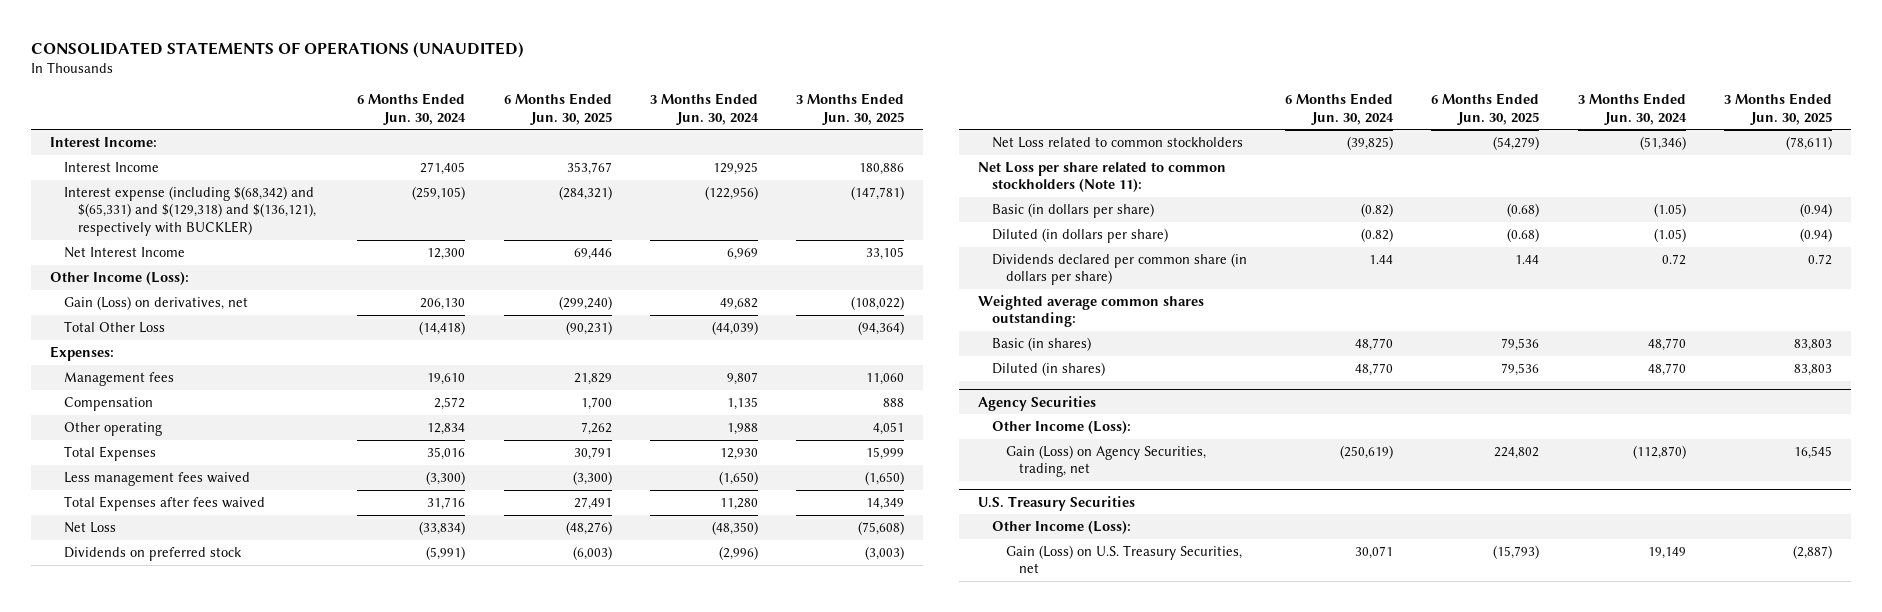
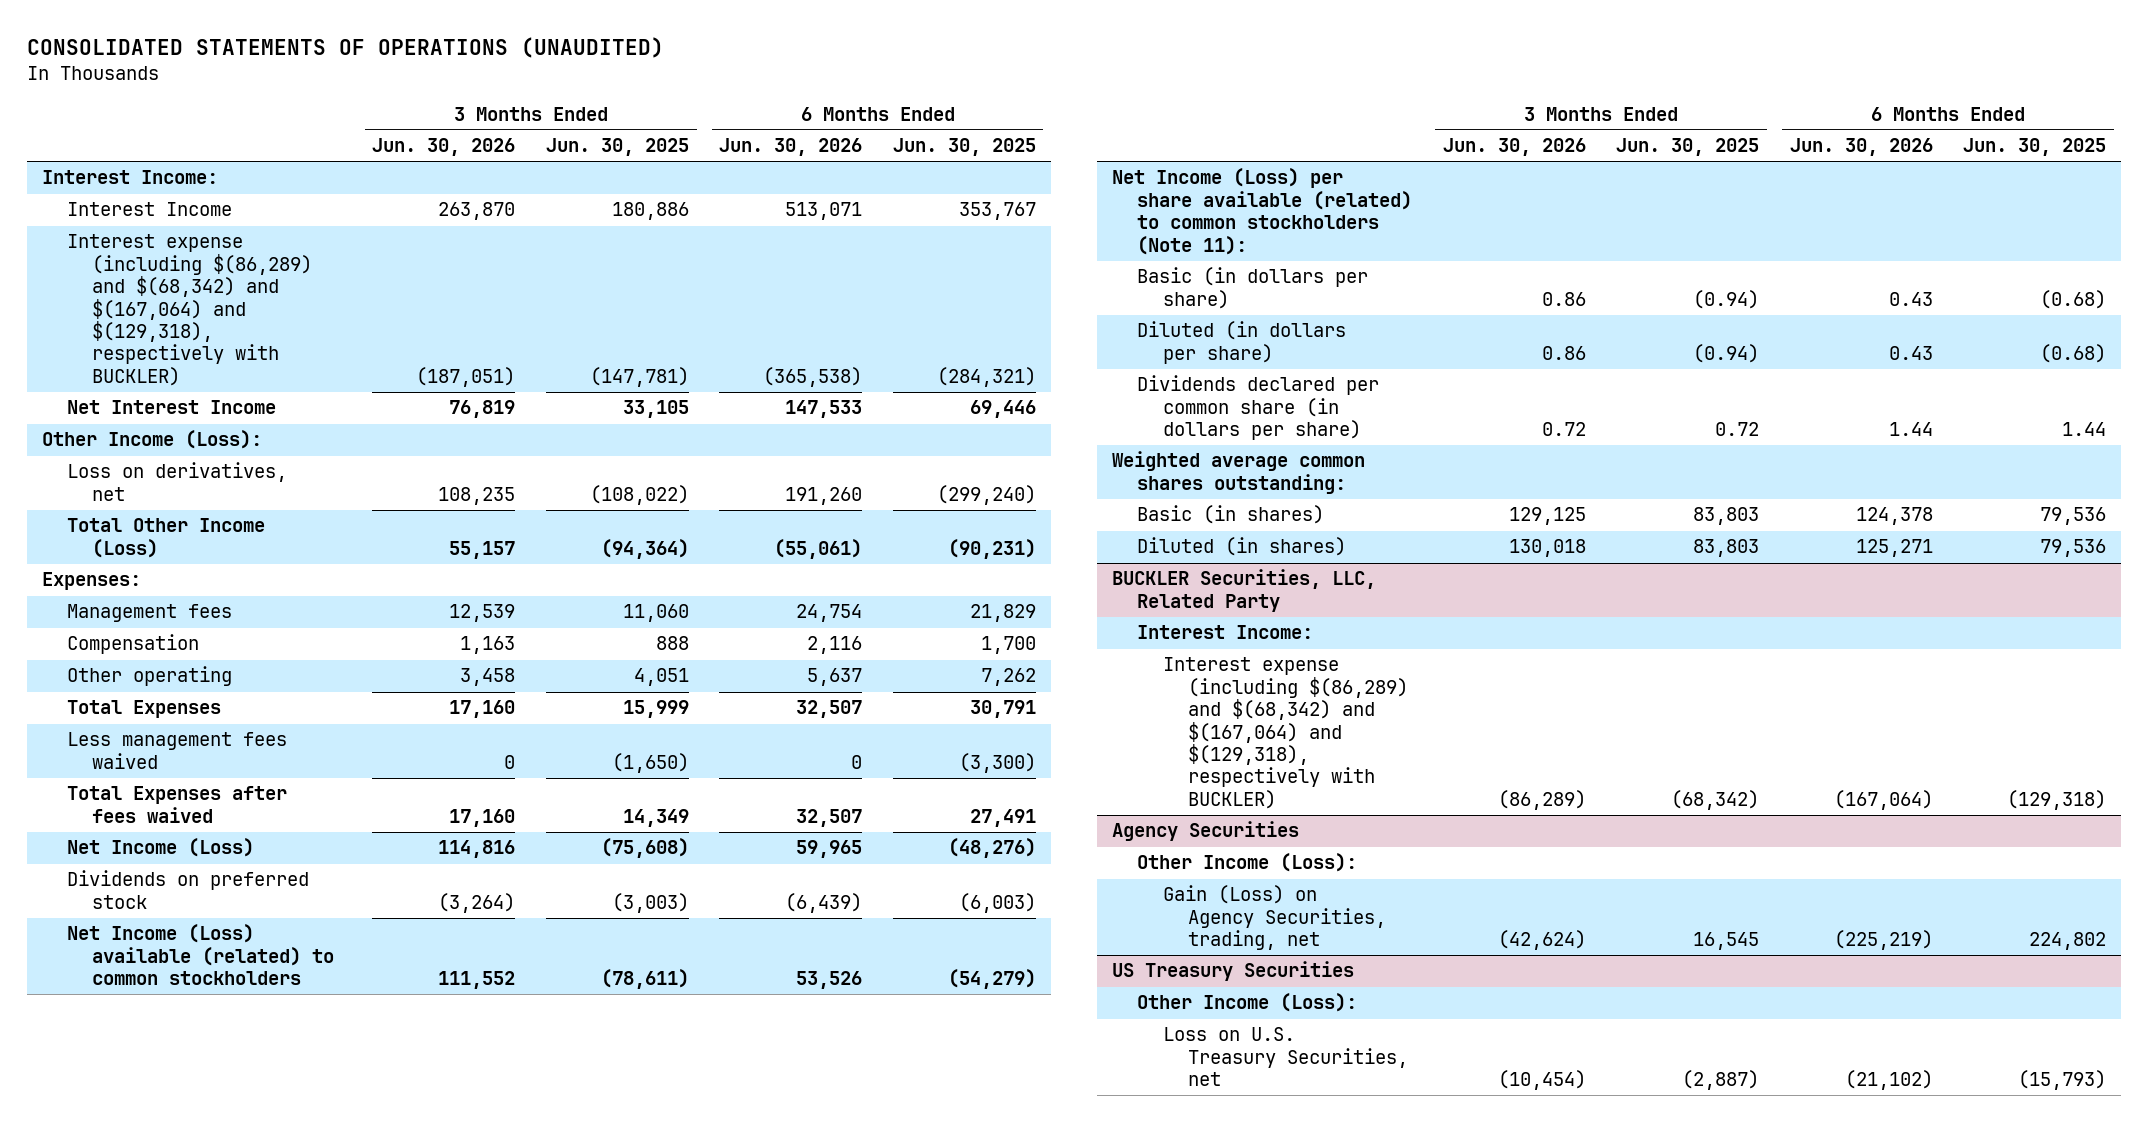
- | 6 Months Ended Jun. 30, 2024 | 6 Months Ended Jun. 30, 2025 | 3 Months Ended Jun. 30, 2024 | 3 Months Ended Jun. 30, 2025
+ | 3 Months Ended Jun. 30, 2026 | 3 Months Ended Jun. 30, 2025 | 6 Months Ended Jun. 30, 2026 | 6 Months Ended Jun. 30, 2025
- Interest expense (including $(68,342) and $(65,331) and $(129,318) and $(136,121), respectively with BUCKLER) | (259,105) | (284,321) | (122,956) | (147,781)
+ Interest expense (including $(86,289) and $(68,342) and $(167,064) and $(129,318), respectively with BUCKLER) | (187,051) | (147,781) | (365,538) | (284,321)
- Gain (Loss) on derivatives, net | 206,130 | (299,240) | 49,682 | (108,022)
- Total Other Loss | (14,418) | (90,231) | (44,039) | (94,364)
+ Loss on derivatives, net | 108,235 | (108,022) | 191,260 | (299,240)
+ Total Other Income (Loss) | 55,157 | (94,364) | (55,061) | (90,231)
- Net Loss | (33,834) | (48,276) | (48,350) | (75,608)
+ Net Income (Loss) | 114,816 | (75,608) | 59,965 | (48,276)
- Net Loss related to common stockholders | (39,825) | (54,279) | (51,346) | (78,611)
- Net Loss per share related to common stockholders (Note 11):
+ Net Income (Loss) available (related) to common stockholders | 111,552 | (78,611) | 53,526 | (54,279)
+ Net Income (Loss) per share available (related) to common stockholders (Note 11):
+ BUCKLER Securities, LLC, Related Party
+ Interest Income:
+ Interest expense (including $(86,289) and $(68,342) and $(167,064) and $(129,318), respectively with BUCKLER) | (86,289) | (68,342) | (167,064) | (129,318)
- U.S. Treasury Securities
+ US Treasury Securities
- Gain (Loss) on U.S. Treasury Securities, net | 30,071 | (15,793) | 19,149 | (2,887)
+ Loss on U.S. Treasury Securities, net | (10,454) | (2,887) | (21,102) | (15,793)

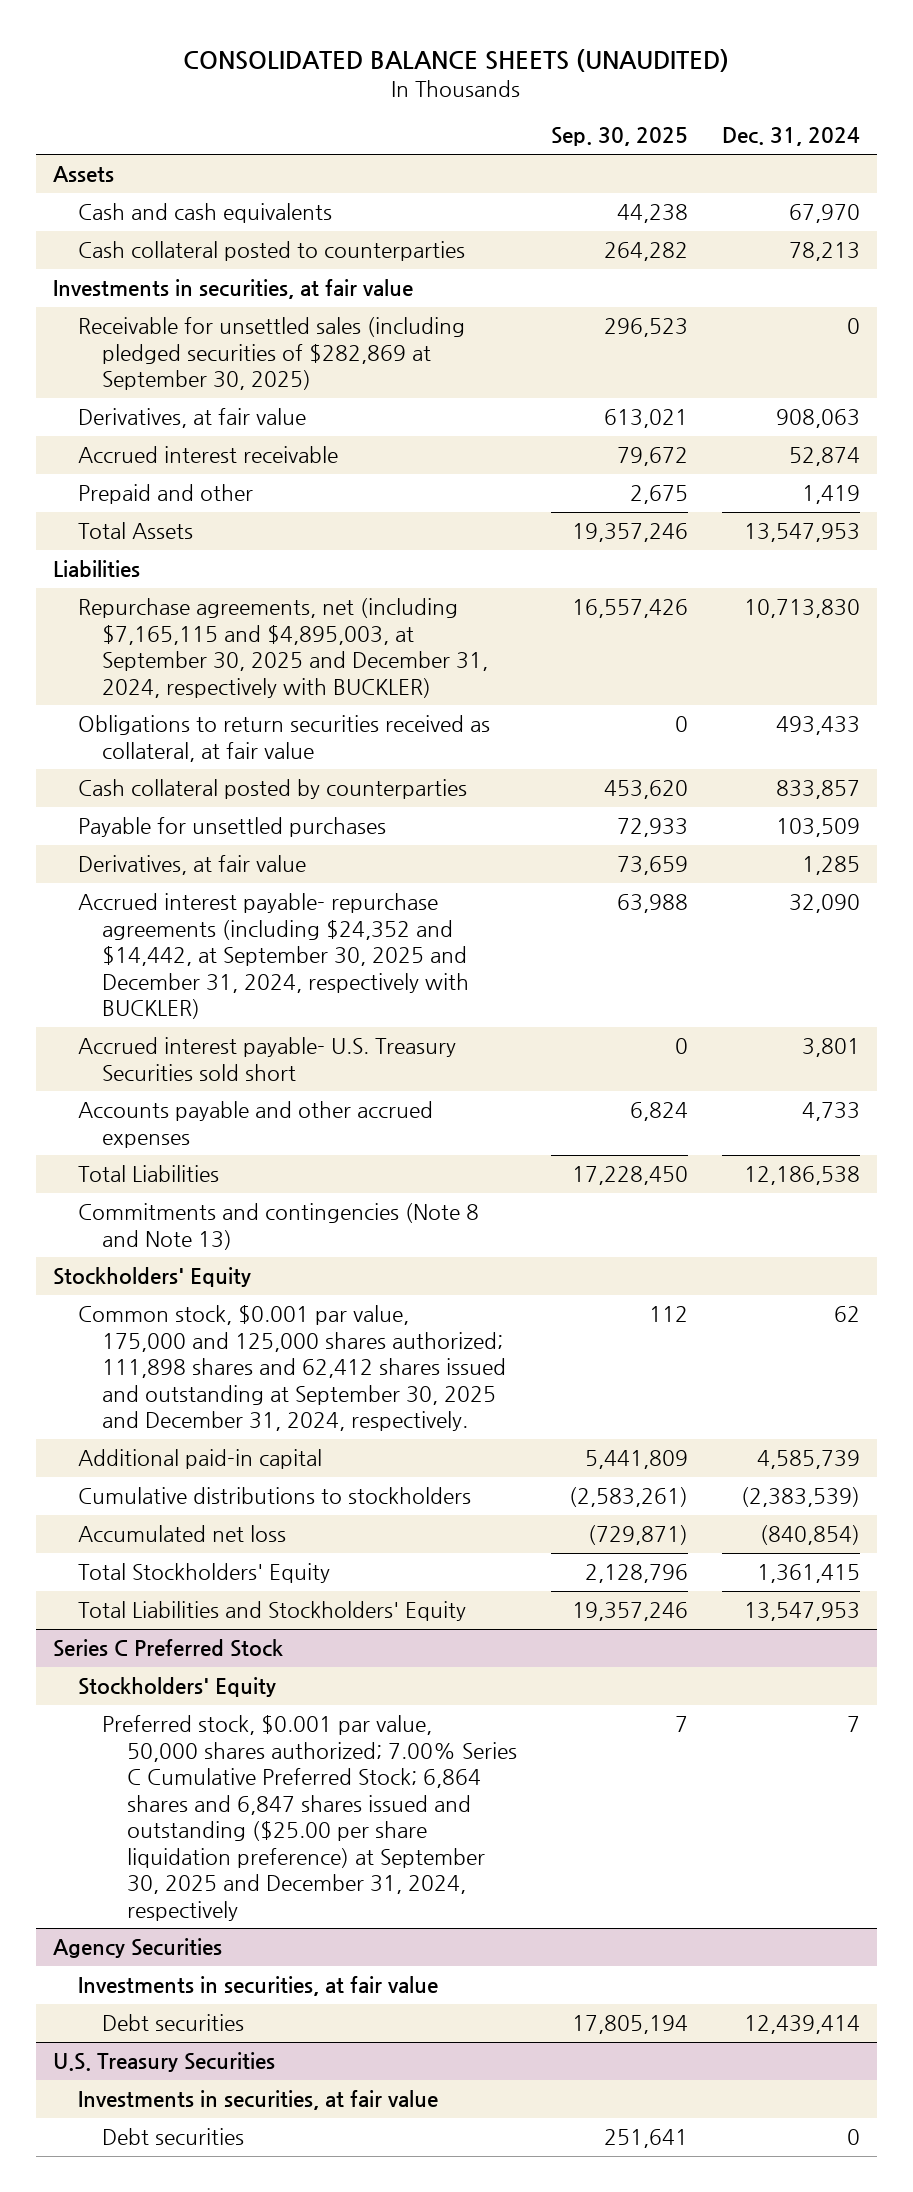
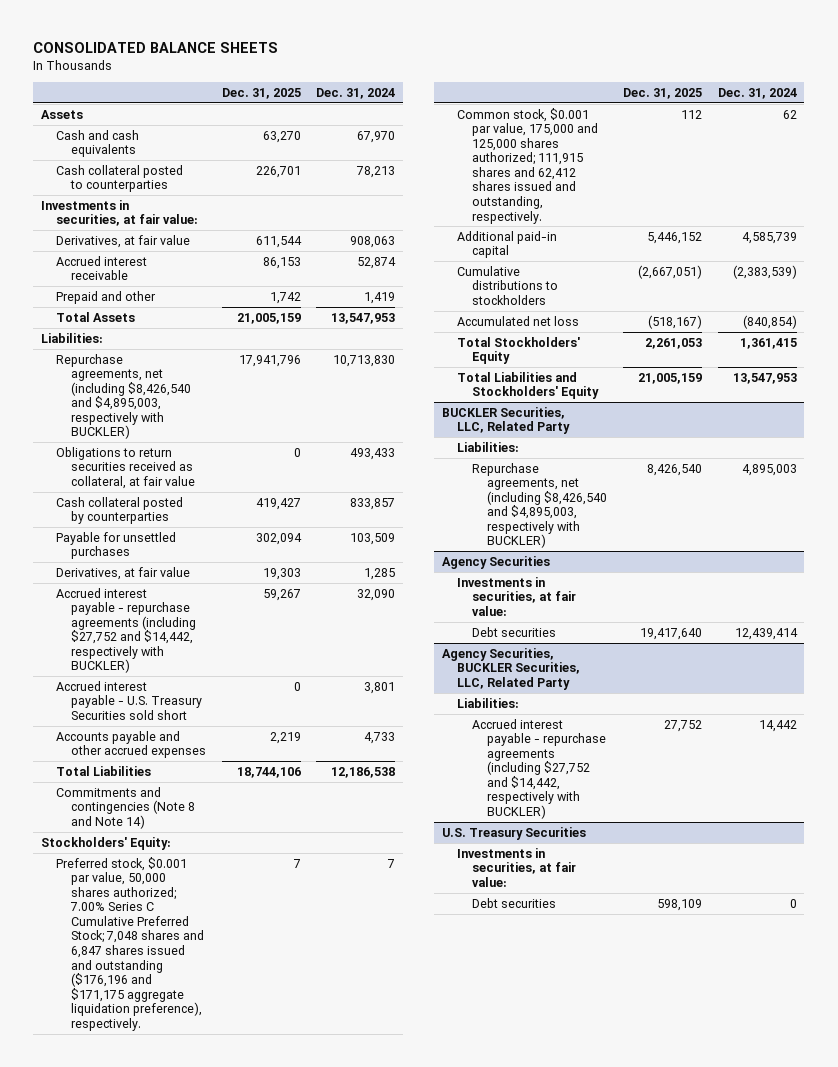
- CONSOLIDATED BALANCE SHEETS (UNAUDITED)
+ CONSOLIDATED BALANCE SHEETS
- | Sep. 30, 2025 | Dec. 31, 2024
+ | Dec. 31, 2025 | Dec. 31, 2024
- Investments in securities, at fair value
- Receivable for unsettled sales (including pledged securities of $282,869 at September 30, 2025) | 296,523 | 0
+ Investments in securities, at fair value:
- Liabilities
- Repurchase agreements, net (including $7,165,115 and $4,895,003, at September 30, 2025 and December 31, 2024, respectively with BUCKLER) | 16,557,426 | 10,713,830
+ Liabilities:
+ Repurchase agreements, net (including $8,426,540 and $4,895,003, respectively with BUCKLER) | 17,941,796 | 10,713,830
- Accrued interest payable- repurchase agreements (including $24,352 and $14,442, at September 30, 2025 and December 31, 2024, respectively with BUCKLER) | 63,988 | 32,090
- Accrued interest payable- U.S. Treasury Securities sold short | 0 | 3,801
+ Accrued interest payable - repurchase agreements (including $27,752 and $14,442, respectively with BUCKLER) | 59,267 | 32,090
+ Accrued interest payable - U.S. Treasury Securities sold short | 0 | 3,801
- Commitments and contingencies (Note 8 and Note 13)
- Stockholders' Equity
- Common stock, $0.001 par value, 175,000 and 125,000 shares authorized; 111,898 shares and 62,412 shares issued and outstanding at September 30, 2025 and December 31, 2024, respectively. | 112 | 62
+ Commitments and contingencies (Note 8 and Note 14)
+ Stockholders' Equity:
+ Preferred stock, $0.001 par value, 50,000 shares authorized; 7.00% Series C Cumulative Preferred Stock; 7,048 shares and 6,847 shares issued and outstanding ($176,196 and $171,175 aggregate liquidation preference), respectively. | 7 | 7
+ Common stock, $0.001 par value, 175,000 and 125,000 shares authorized; 111,915 shares and 62,412 shares issued and outstanding, respectively. | 112 | 62
- Series C Preferred Stock
- Stockholders' Equity
- Preferred stock, $0.001 par value, 50,000 shares authorized; 7.00% Series C Cumulative Preferred Stock; 6,864 shares and 6,847 shares issued and outstanding ($25.00 per share liquidation preference) at September 30, 2025 and December 31, 2024, respectively | 7 | 7
+ BUCKLER Securities, LLC, Related Party
+ Liabilities:
+ Repurchase agreements, net (including $8,426,540 and $4,895,003, respectively with BUCKLER) | 8,426,540 | 4,895,003
@ Agency Securities
- Investments in securities, at fair value
+ Investments in securities, at fair value:
+ Agency Securities, BUCKLER Securities, LLC, Related Party
+ Liabilities:
+ Accrued interest payable - repurchase agreements (including $27,752 and $14,442, respectively with BUCKLER) | 27,752 | 14,442
@ U.S. Treasury Securities
- Investments in securities, at fair value
+ Investments in securities, at fair value:

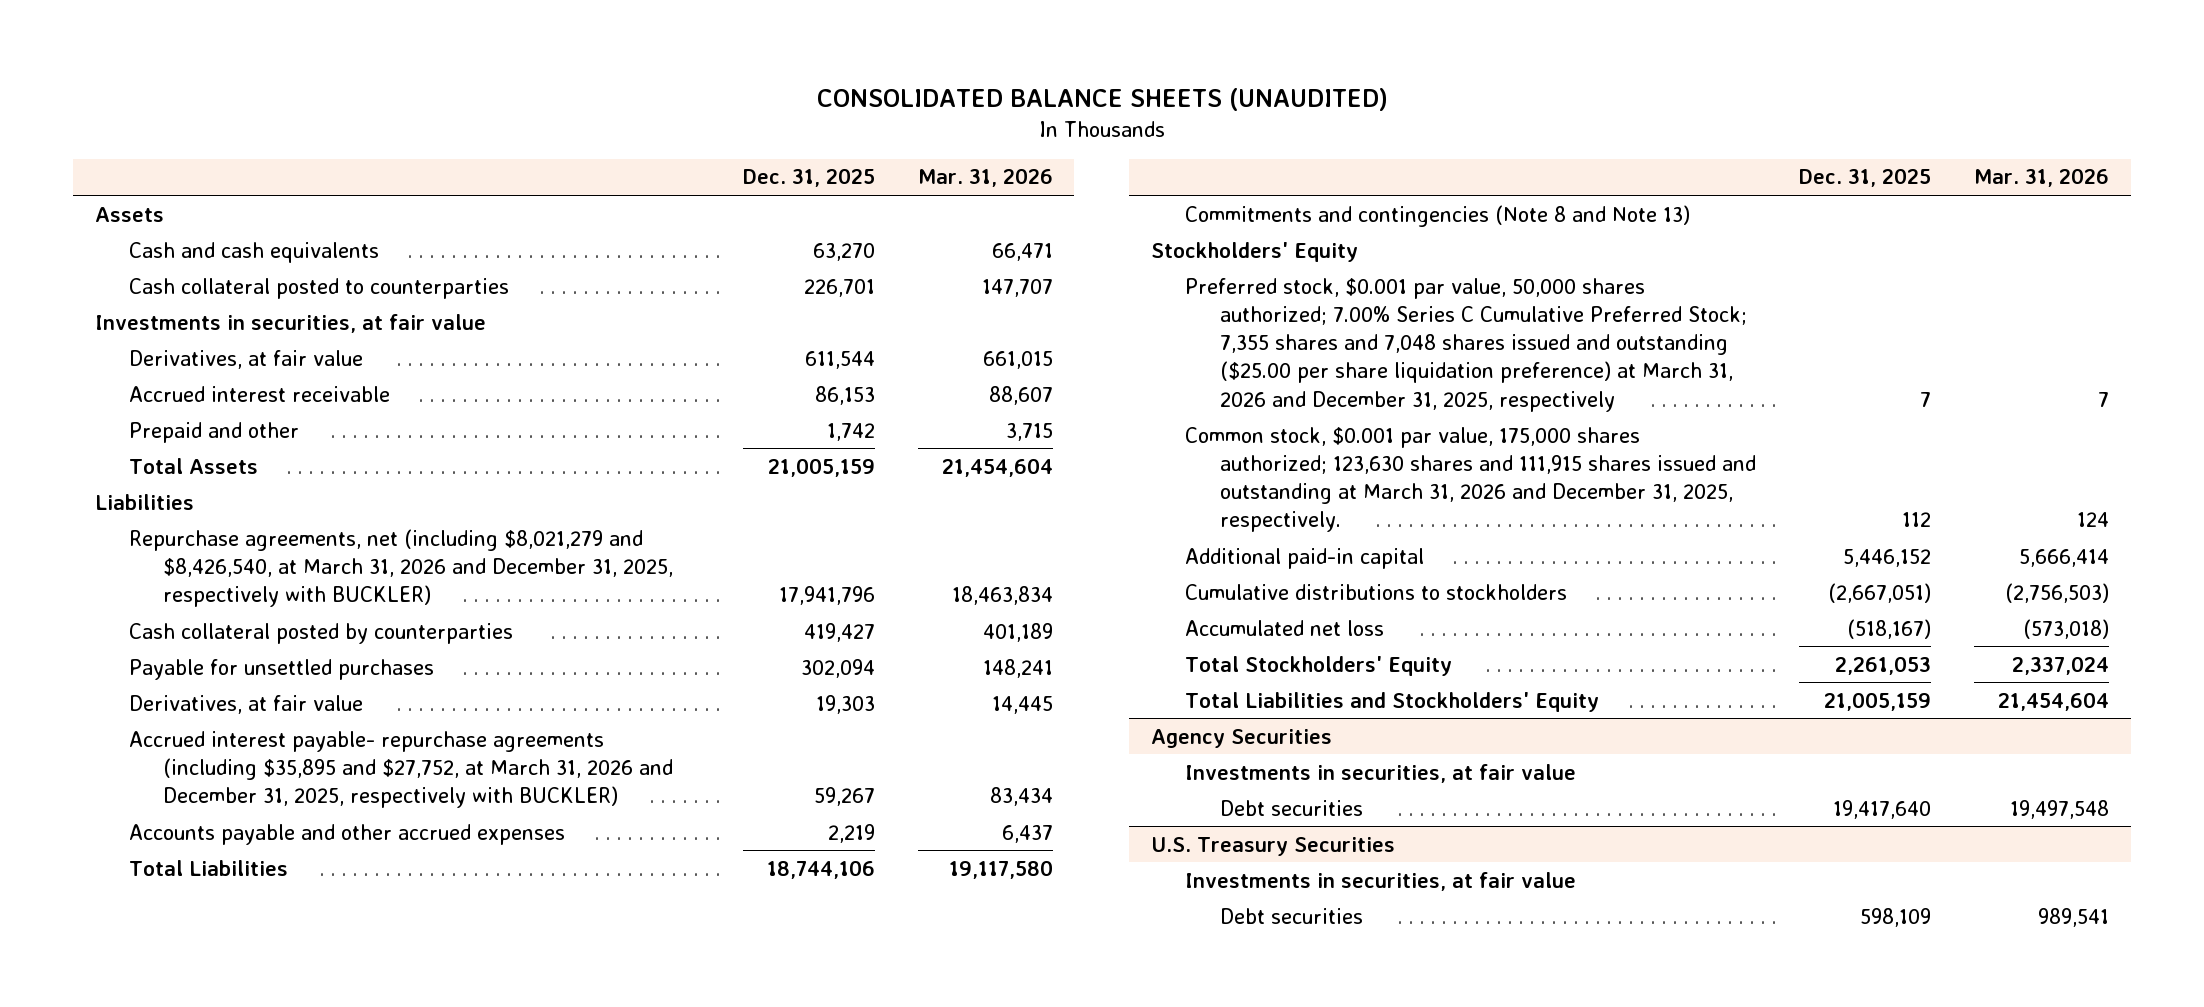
- CONSOLIDATED BALANCE SHEETS
+ CONSOLIDATED BALANCE SHEETS (UNAUDITED)
- | Dec. 31, 2025 | Dec. 31, 2024
+ | Dec. 31, 2025 | Mar. 31, 2026
- Investments in securities, at fair value:
+ Investments in securities, at fair value
- Liabilities:
- Repurchase agreements, net (including $8,426,540 and $4,895,003, respectively with BUCKLER) | 17,941,796 | 10,713,830
- Obligations to return securities received as collateral, at fair value | 0 | 493,433
+ Liabilities
+ Repurchase agreements, net (including $8,021,279 and $8,426,540, at March 31, 2026 and December 31, 2025, respectively with BUCKLER) | 17,941,796 | 18,463,834
- Accrued interest payable - repurchase agreements (including $27,752 and $14,442, respectively with BUCKLER) | 59,267 | 32,090
- Accrued interest payable - U.S. Treasury Securities sold short | 0 | 3,801
+ Accrued interest payable- repurchase agreements (including $35,895 and $27,752, at March 31, 2026 and December 31, 2025, respectively with BUCKLER) | 59,267 | 83,434
- Commitments and contingencies (Note 8 and Note 14)
- Stockholders' Equity:
- Preferred stock, $0.001 par value, 50,000 shares authorized; 7.00% Series C Cumulative Preferred Stock; 7,048 shares and 6,847 shares issued and outstanding ($176,196 and $171,175 aggregate liquidation preference), respectively. | 7 | 7
- Common stock, $0.001 par value, 175,000 and 125,000 shares authorized; 111,915 shares and 62,412 shares issued and outstanding, respectively. | 112 | 62
+ Commitments and contingencies (Note 8 and Note 13)
+ Stockholders' Equity
+ Preferred stock, $0.001 par value, 50,000 shares authorized; 7.00% Series C Cumulative Preferred Stock; 7,355 shares and 7,048 shares issued and outstanding ($25.00 per share liquidation preference) at March 31, 2026 and December 31, 2025, respectively | 7 | 7
+ Common stock, $0.001 par value, 175,000 shares authorized; 123,630 shares and 111,915 shares issued and outstanding at March 31, 2026 and December 31, 2025, respectively. | 112 | 124
- BUCKLER Securities, LLC, Related Party
- Liabilities:
- Repurchase agreements, net (including $8,426,540 and $4,895,003, respectively with BUCKLER) | 8,426,540 | 4,895,003
@ Agency Securities
- Investments in securities, at fair value:
+ Investments in securities, at fair value
- Agency Securities, BUCKLER Securities, LLC, Related Party
- Liabilities:
- Accrued interest payable - repurchase agreements (including $27,752 and $14,442, respectively with BUCKLER) | 27,752 | 14,442
@ U.S. Treasury Securities
- Investments in securities, at fair value:
+ Investments in securities, at fair value

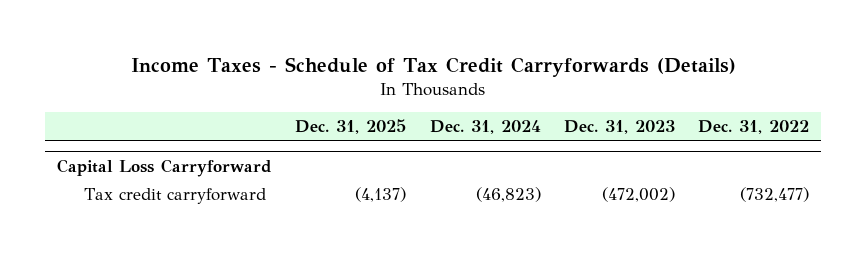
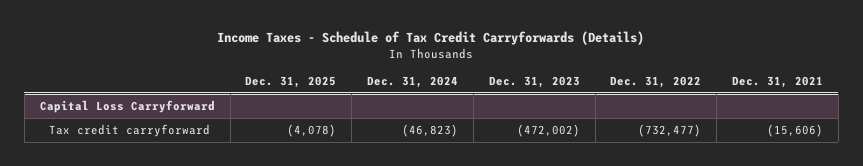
- | Dec. 31, 2025 | Dec. 31, 2024 | Dec. 31, 2023 | Dec. 31, 2022
+ | Dec. 31, 2025 | Dec. 31, 2024 | Dec. 31, 2023 | Dec. 31, 2022 | Dec. 31, 2021
@ Capital Loss Carryforward
- Tax credit carryforward | (4,137) | (46,823) | (472,002) | (732,477)
+ Tax credit carryforward | (4,078) | (46,823) | (472,002) | (732,477) | (15,606)

